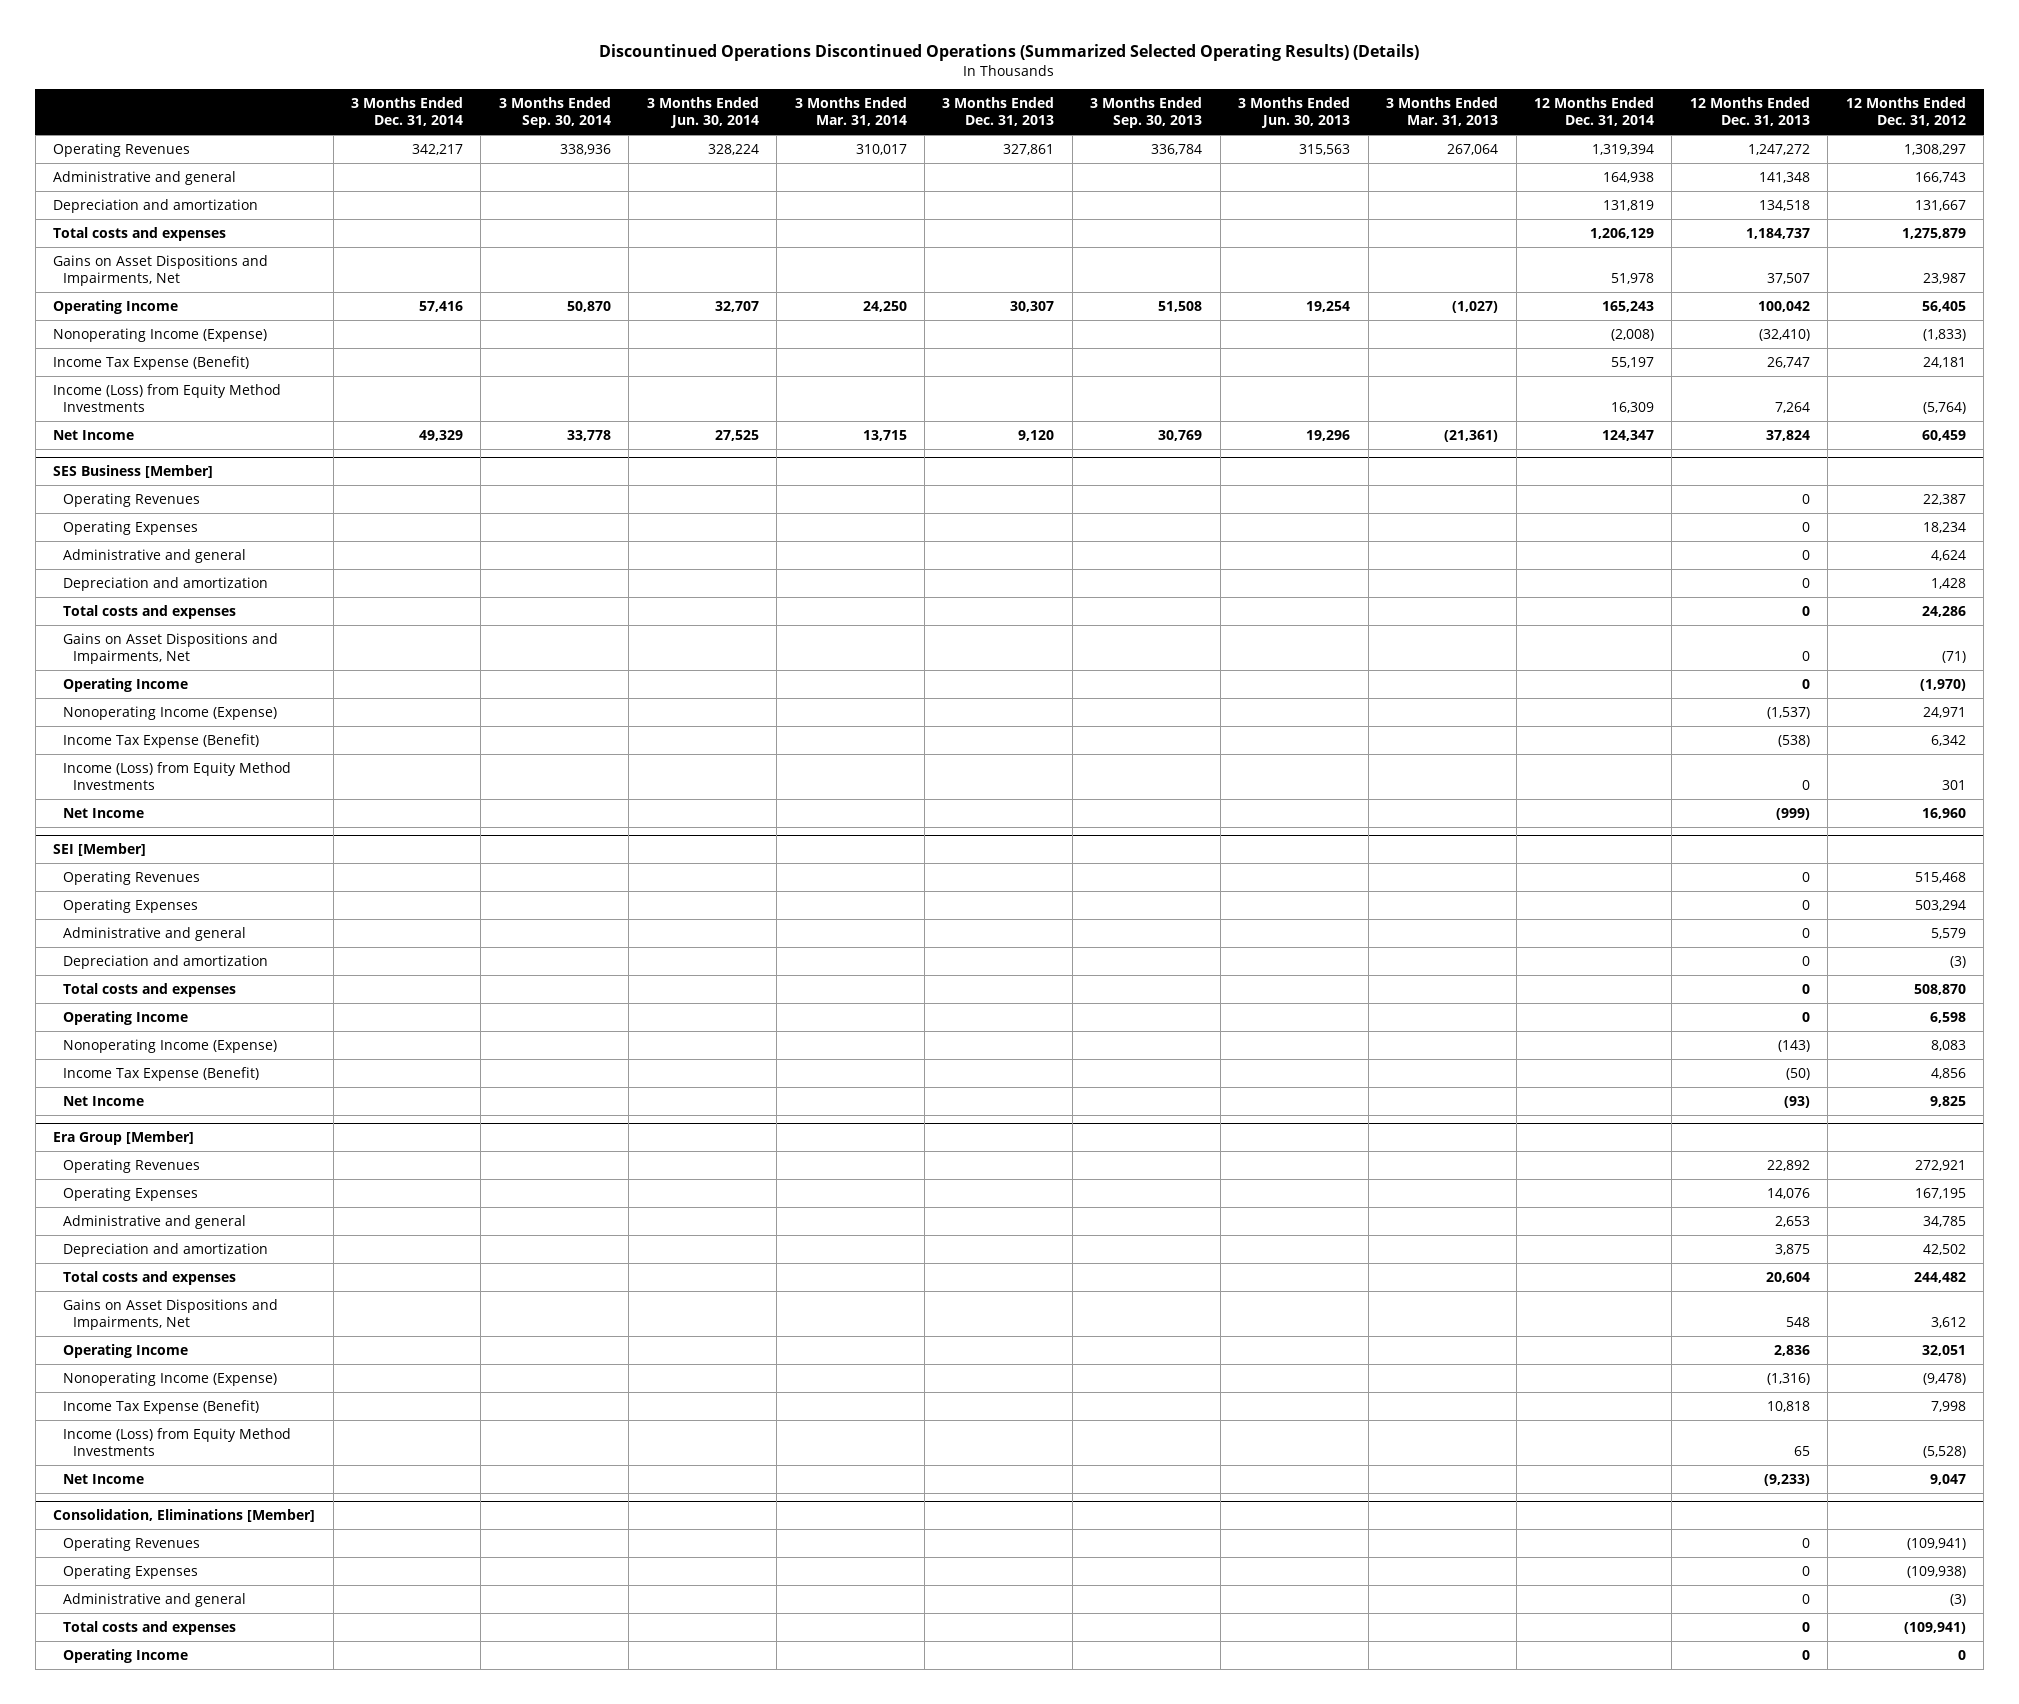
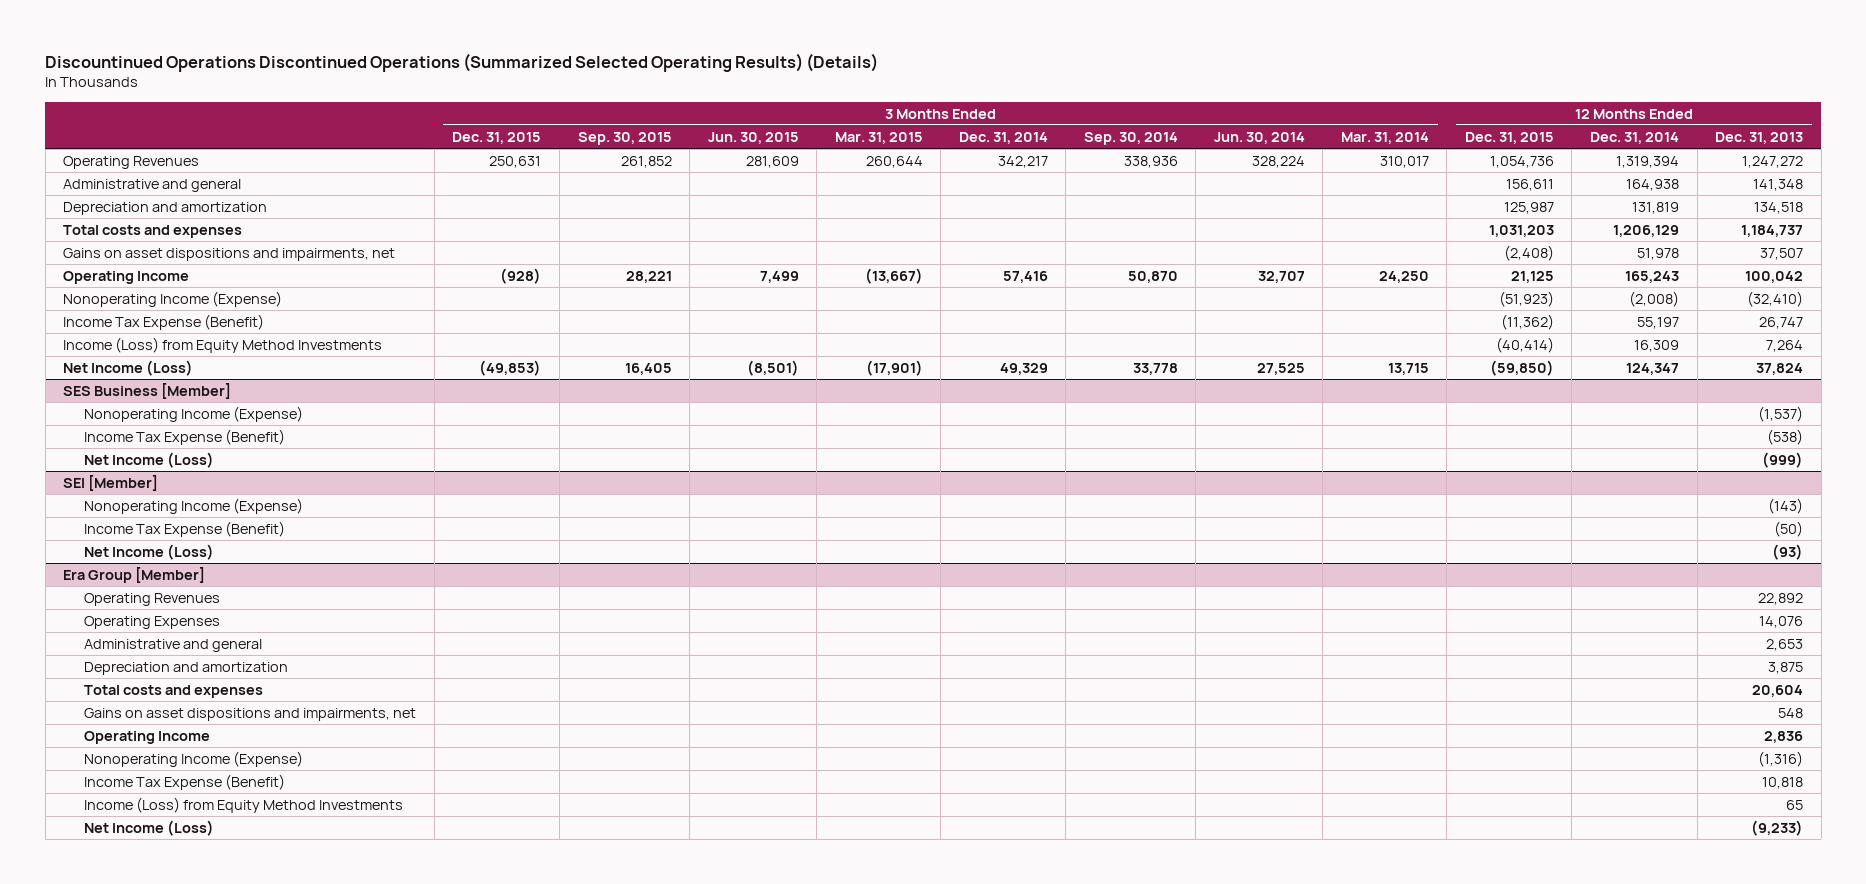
- | 3 Months Ended Dec. 31, 2014 | 3 Months Ended Sep. 30, 2014 | 3 Months Ended Jun. 30, 2014 | 3 Months Ended Mar. 31, 2014 | 3 Months Ended Dec. 31, 2013 | 3 Months Ended Sep. 30, 2013 | 3 Months Ended Jun. 30, 2013 | 3 Months Ended Mar. 31, 2013 | 12 Months Ended Dec. 31, 2014 | 12 Months Ended Dec. 31, 2013 | 12 Months Ended Dec. 31, 2012
+ | 3 Months Ended Dec. 31, 2015 | 3 Months Ended Sep. 30, 2015 | 3 Months Ended Jun. 30, 2015 | 3 Months Ended Mar. 31, 2015 | 3 Months Ended Dec. 31, 2014 | 3 Months Ended Sep. 30, 2014 | 3 Months Ended Jun. 30, 2014 | 3 Months Ended Mar. 31, 2014 | 12 Months Ended Dec. 31, 2015 | 12 Months Ended Dec. 31, 2014 | 12 Months Ended Dec. 31, 2013
- Gains on Asset Dispositions and Impairments, Net | | | | | | | | | 51,978 | 37,507 | 23,987
+ Gains on asset dispositions and impairments, net | | | | | | | | | (2,408) | 51,978 | 37,507
- Net Income | 49,329 | 33,778 | 27,525 | 13,715 | 9,120 | 30,769 | 19,296 | (21,361) | 124,347 | 37,824 | 60,459
+ Net Income (Loss) | (49,853) | 16,405 | (8,501) | (17,901) | 49,329 | 33,778 | 27,525 | 13,715 | (59,850) | 124,347 | 37,824
@ SES Business [Member]
- Operating Revenues | | | | | | | | | | 0 | 22,387
- Operating Expenses | | | | | | | | | | 0 | 18,234
- Administrative and general | | | | | | | | | | 0 | 4,624
- Depreciation and amortization | | | | | | | | | | 0 | 1,428
- Total costs and expenses | | | | | | | | | | 0 | 24,286
- Gains on Asset Dispositions and Impairments, Net | | | | | | | | | | 0 | (71)
- Operating Income | | | | | | | | | | 0 | (1,970)
- Income (Loss) from Equity Method Investments | | | | | | | | | | 0 | 301
- Net Income | | | | | | | | | | (999) | 16,960
+ Net Income (Loss) | | | | | | | | | | | (999)
@ SEI [Member]
- Operating Revenues | | | | | | | | | | 0 | 515,468
- Operating Expenses | | | | | | | | | | 0 | 503,294
- Administrative and general | | | | | | | | | | 0 | 5,579
- Depreciation and amortization | | | | | | | | | | 0 | (3)
- Total costs and expenses | | | | | | | | | | 0 | 508,870
- Operating Income | | | | | | | | | | 0 | 6,598
- Net Income | | | | | | | | | | (93) | 9,825
+ Net Income (Loss) | | | | | | | | | | | (93)
@ Era Group [Member]
- Gains on Asset Dispositions and Impairments, Net | | | | | | | | | | 548 | 3,612
+ Gains on asset dispositions and impairments, net | | | | | | | | | | | 548
- Net Income | | | | | | | | | | (9,233) | 9,047
- Consolidation, Eliminations [Member]
- Operating Revenues | | | | | | | | | | 0 | (109,941)
- Operating Expenses | | | | | | | | | | 0 | (109,938)
- Administrative and general | | | | | | | | | | 0 | (3)
- Total costs and expenses | | | | | | | | | | 0 | (109,941)
- Operating Income | | | | | | | | | | 0 | 0
@ Era Group [Member]
+ Net Income (Loss) | | | | | | | | | | | (9,233)

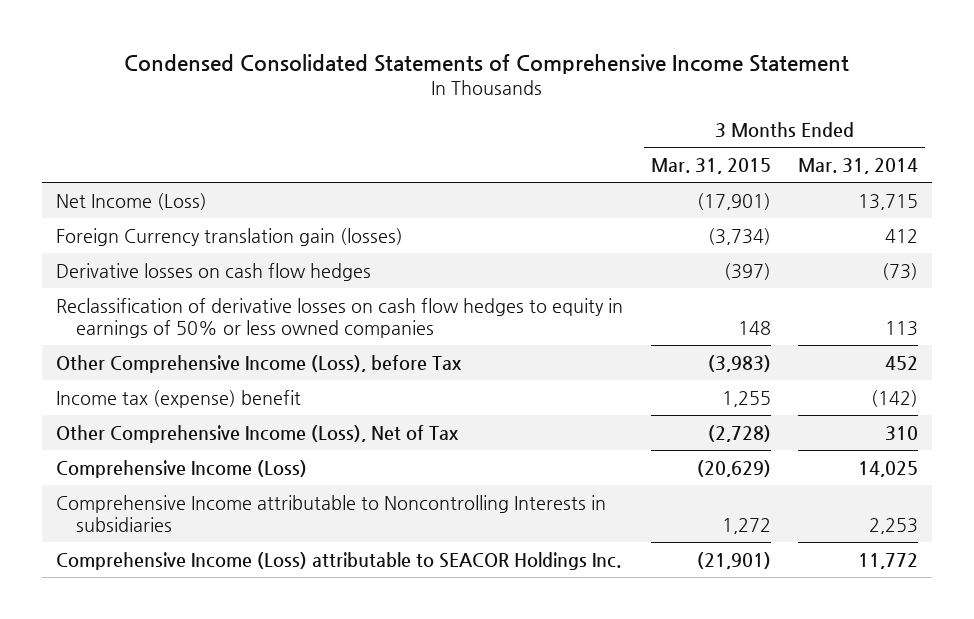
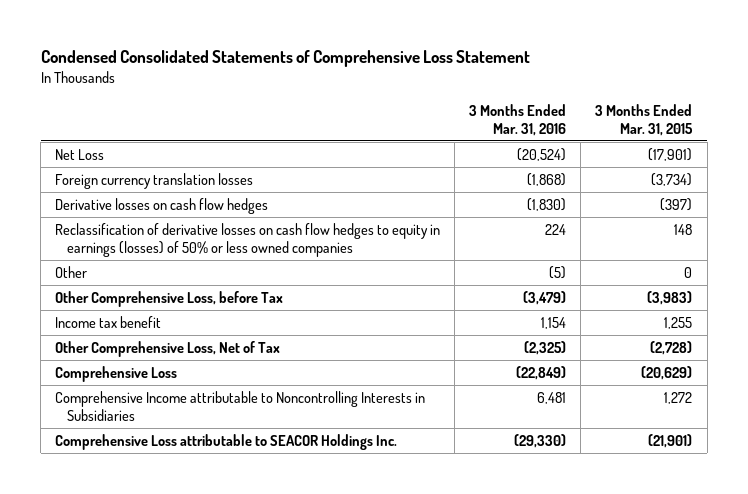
- Condensed Consolidated Statements of Comprehensive Income Statement
+ Condensed Consolidated Statements of Comprehensive Loss Statement
- | 3 Months Ended Mar. 31, 2015 | 3 Months Ended Mar. 31, 2014
+ | 3 Months Ended Mar. 31, 2016 | 3 Months Ended Mar. 31, 2015
- Net Income (Loss) | (17,901) | 13,715
- Foreign Currency translation gain (losses) | (3,734) | 412
+ Net Loss | (20,524) | (17,901)
+ Foreign currency translation losses | (1,868) | (3,734)
- Reclassification of derivative losses on cash flow hedges to equity in earnings of 50% or less owned companies | 148 | 113
- Other Comprehensive Income (Loss), before Tax | (3,983) | 452
- Income tax (expense) benefit | 1,255 | (142)
- Other Comprehensive Income (Loss), Net of Tax | (2,728) | 310
- Comprehensive Income (Loss) | (20,629) | 14,025
- Comprehensive Income attributable to Noncontrolling Interests in subsidiaries | 1,272 | 2,253
- Comprehensive Income (Loss) attributable to SEACOR Holdings Inc. | (21,901) | 11,772
+ Reclassification of derivative losses on cash flow hedges to equity in earnings (losses) of 50% or less owned companies | 224 | 148
+ Other | (5) | 0
+ Other Comprehensive Loss, before Tax | (3,479) | (3,983)
+ Income tax benefit | 1,154 | 1,255
+ Other Comprehensive Loss, Net of Tax | (2,325) | (2,728)
+ Comprehensive Loss | (22,849) | (20,629)
+ Comprehensive Income attributable to Noncontrolling Interests in Subsidiaries | 6,481 | 1,272
+ Comprehensive Loss attributable to SEACOR Holdings Inc. | (29,330) | (21,901)

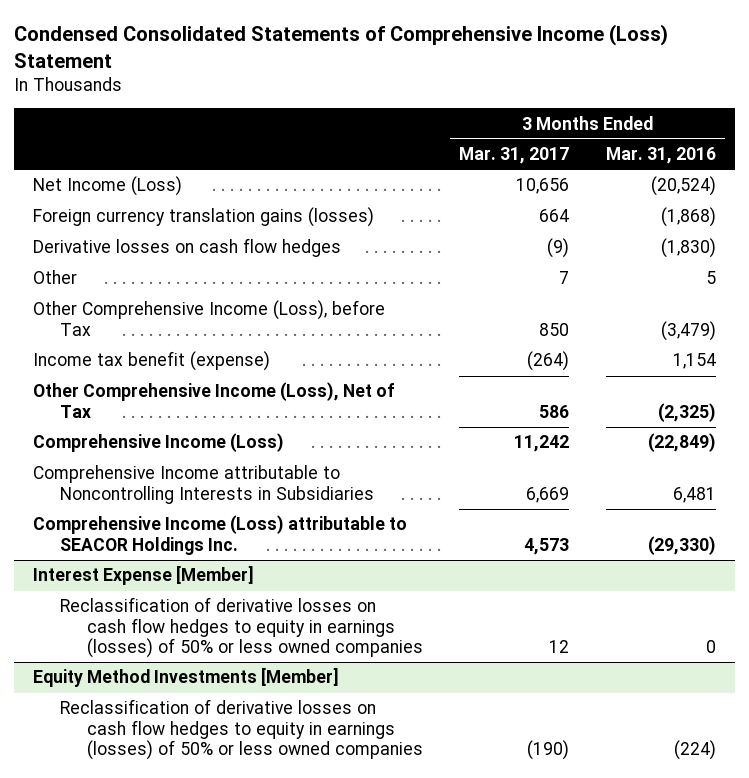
- Condensed Consolidated Statements of Comprehensive Loss Statement
+ Condensed Consolidated Statements of Comprehensive Income (Loss) Statement
- | 3 Months Ended Mar. 31, 2016 | 3 Months Ended Mar. 31, 2015
+ | 3 Months Ended Mar. 31, 2017 | 3 Months Ended Mar. 31, 2016
- Net Loss | (20,524) | (17,901)
- Foreign currency translation losses | (1,868) | (3,734)
+ Net Income (Loss) | 10,656 | (20,524)
+ Foreign currency translation gains (losses) | 664 | (1,868)
- Reclassification of derivative losses on cash flow hedges to equity in earnings (losses) of 50% or less owned companies | 224 | 148
- Other | (5) | 0
- Other Comprehensive Loss, before Tax | (3,479) | (3,983)
- Income tax benefit | 1,154 | 1,255
- Other Comprehensive Loss, Net of Tax | (2,325) | (2,728)
- Comprehensive Loss | (22,849) | (20,629)
+ Other | 7 | 5
+ Other Comprehensive Income (Loss), before Tax | 850 | (3,479)
+ Income tax benefit (expense) | (264) | 1,154
+ Other Comprehensive Income (Loss), Net of Tax | 586 | (2,325)
+ Comprehensive Income (Loss) | 11,242 | (22,849)
- Comprehensive Loss attributable to SEACOR Holdings Inc. | (29,330) | (21,901)
+ Comprehensive Income (Loss) attributable to SEACOR Holdings Inc. | 4,573 | (29,330)
+ Interest Expense [Member]
+ Reclassification of derivative losses on cash flow hedges to equity in earnings (losses) of 50% or less owned companies | 12 | 0
+ Equity Method Investments [Member]
+ Reclassification of derivative losses on cash flow hedges to equity in earnings (losses) of 50% or less owned companies | (190) | (224)

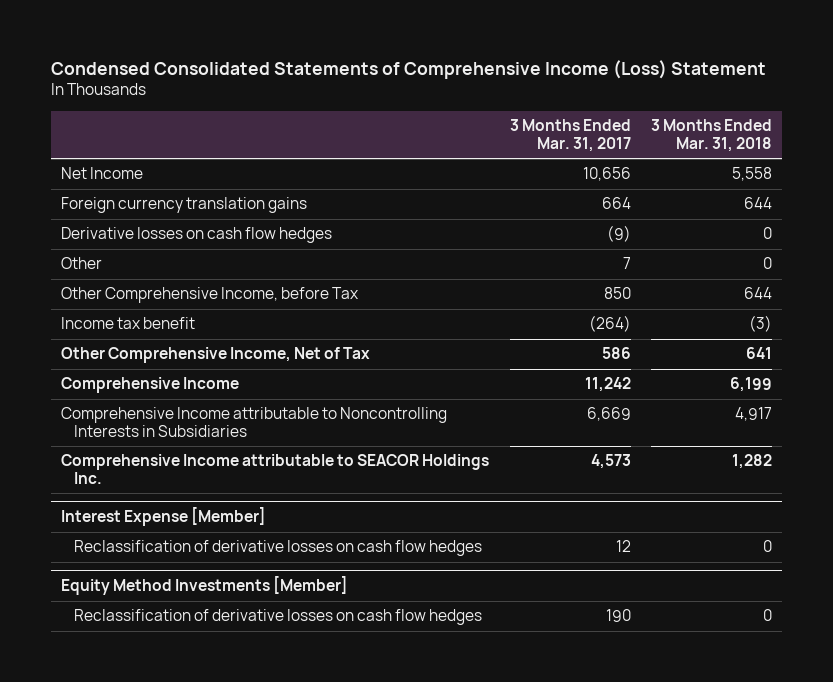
- | 3 Months Ended Mar. 31, 2017 | 3 Months Ended Mar. 31, 2016
+ | 3 Months Ended Mar. 31, 2017 | 3 Months Ended Mar. 31, 2018
- Net Income (Loss) | 10,656 | (20,524)
- Foreign currency translation gains (losses) | 664 | (1,868)
+ Net Income | 10,656 | 5,558
+ Foreign currency translation gains | 664 | 644
- Other Comprehensive Income (Loss), before Tax | 850 | (3,479)
- Income tax benefit (expense) | (264) | 1,154
- Other Comprehensive Income (Loss), Net of Tax | 586 | (2,325)
- Comprehensive Income (Loss) | 11,242 | (22,849)
+ Other Comprehensive Income, before Tax | 850 | 644
+ Income tax benefit | (264) | (3)
+ Other Comprehensive Income, Net of Tax | 586 | 641
+ Comprehensive Income | 11,242 | 6,199
- Comprehensive Income (Loss) attributable to SEACOR Holdings Inc. | 4,573 | (29,330)
+ Comprehensive Income attributable to SEACOR Holdings Inc. | 4,573 | 1,282
@ Interest Expense [Member]
- Reclassification of derivative losses on cash flow hedges to equity in earnings (losses) of 50% or less owned companies | 12 | 0
+ Reclassification of derivative losses on cash flow hedges | 12 | 0
@ Equity Method Investments [Member]
- Reclassification of derivative losses on cash flow hedges to equity in earnings (losses) of 50% or less owned companies | (190) | (224)
+ Reclassification of derivative losses on cash flow hedges | 190 | 0

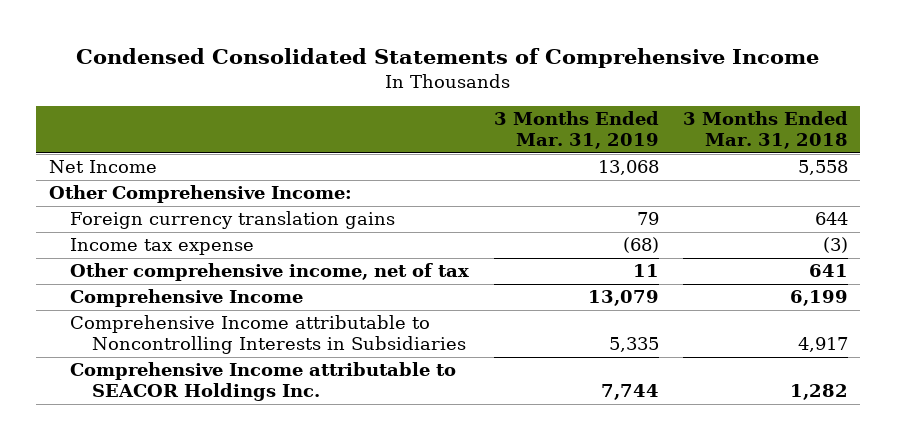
- Condensed Consolidated Statements of Comprehensive Income (Loss) Statement
+ Condensed Consolidated Statements of Comprehensive Income
- | 3 Months Ended Mar. 31, 2017 | 3 Months Ended Mar. 31, 2018
+ | 3 Months Ended Mar. 31, 2019 | 3 Months Ended Mar. 31, 2018
+ Other Comprehensive Income:
- Derivative losses on cash flow hedges | (9) | 0
- Other | 7 | 0
- Other Comprehensive Income, before Tax | 850 | 644
- Income tax benefit | (264) | (3)
- Other Comprehensive Income, Net of Tax | 586 | 641
+ Income tax expense | (68) | (3)
+ Other comprehensive income, net of tax | 11 | 641
- Interest Expense [Member]
- Reclassification of derivative losses on cash flow hedges | 12 | 0
- Equity Method Investments [Member]
- Reclassification of derivative losses on cash flow hedges | 190 | 0

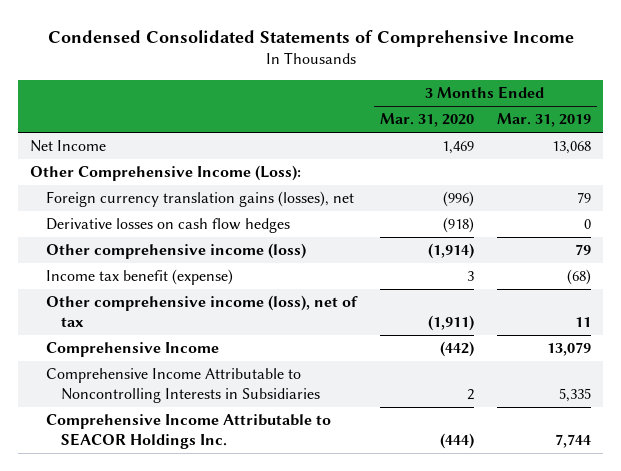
- | 3 Months Ended Mar. 31, 2019 | 3 Months Ended Mar. 31, 2018
+ | 3 Months Ended Mar. 31, 2020 | 3 Months Ended Mar. 31, 2019
- Other Comprehensive Income:
- Foreign currency translation gains | 79 | 644
- Income tax expense | (68) | (3)
- Other comprehensive income, net of tax | 11 | 641
+ Other Comprehensive Income (Loss):
+ Foreign currency translation gains (losses), net | (996) | 79
+ Derivative losses on cash flow hedges | (918) | 0
+ Other comprehensive income (loss) | (1,914) | 79
+ Income tax benefit (expense) | 3 | (68)
+ Other comprehensive income (loss), net of tax | (1,911) | 11
- Comprehensive Income attributable to Noncontrolling Interests in Subsidiaries | 5,335 | 4,917
- Comprehensive Income attributable to SEACOR Holdings Inc. | 7,744 | 1,282
+ Comprehensive Income Attributable to Noncontrolling Interests in Subsidiaries | 2 | 5,335
+ Comprehensive Income Attributable to SEACOR Holdings Inc. | (444) | 7,744

